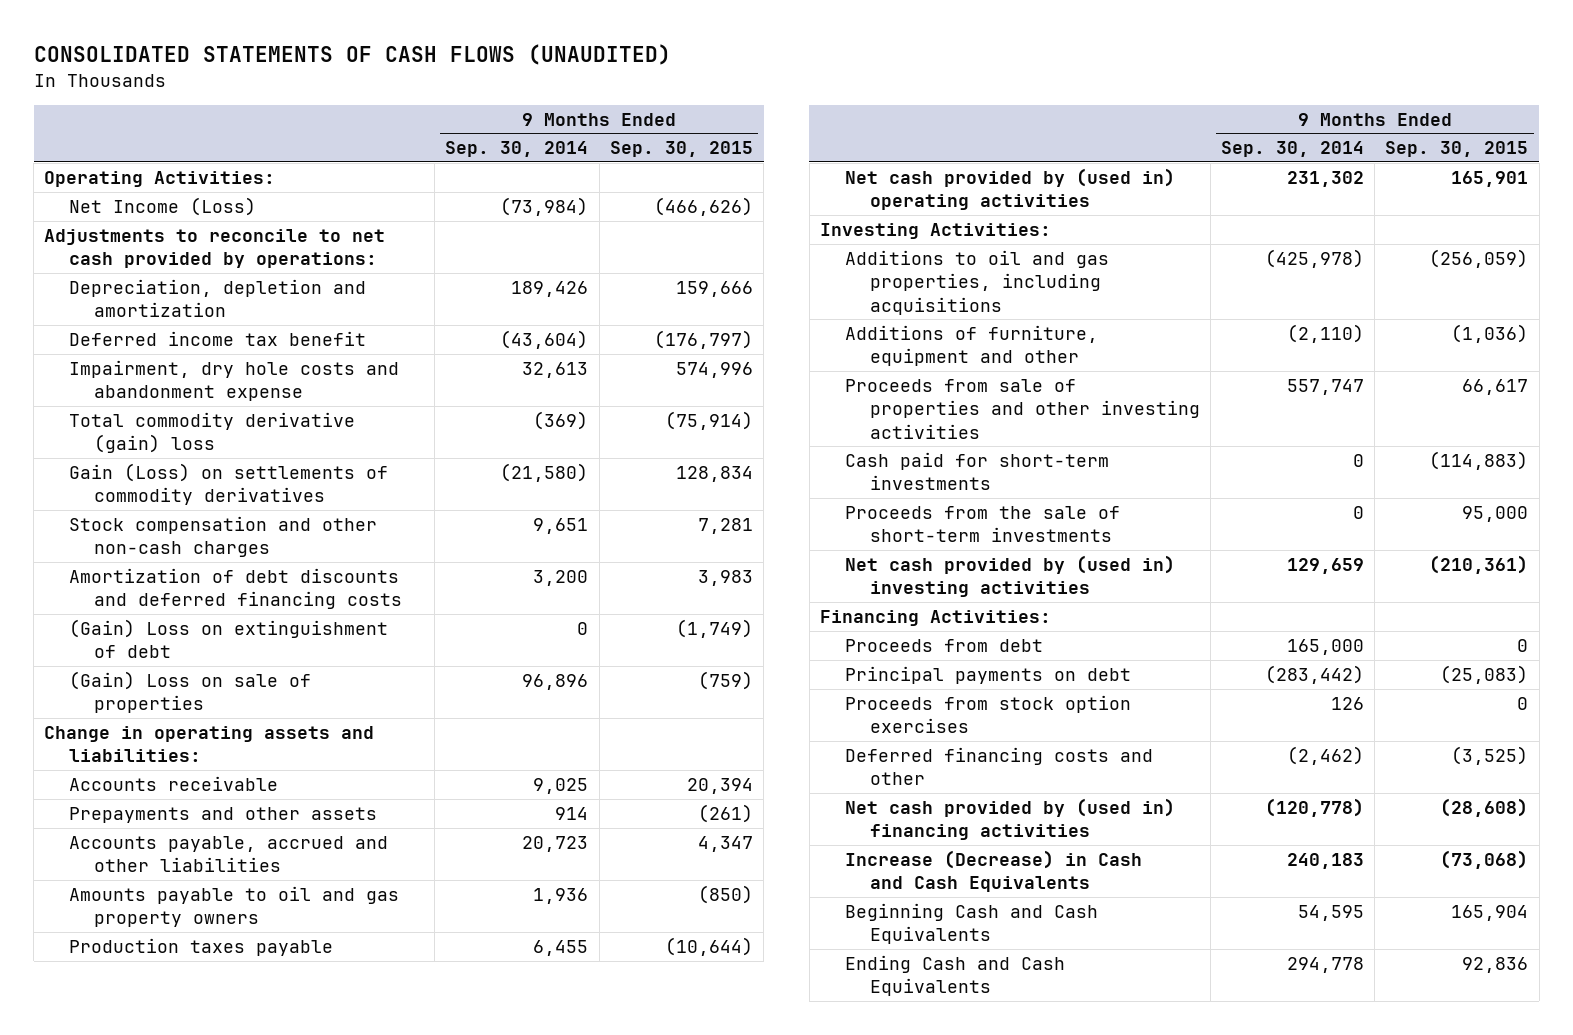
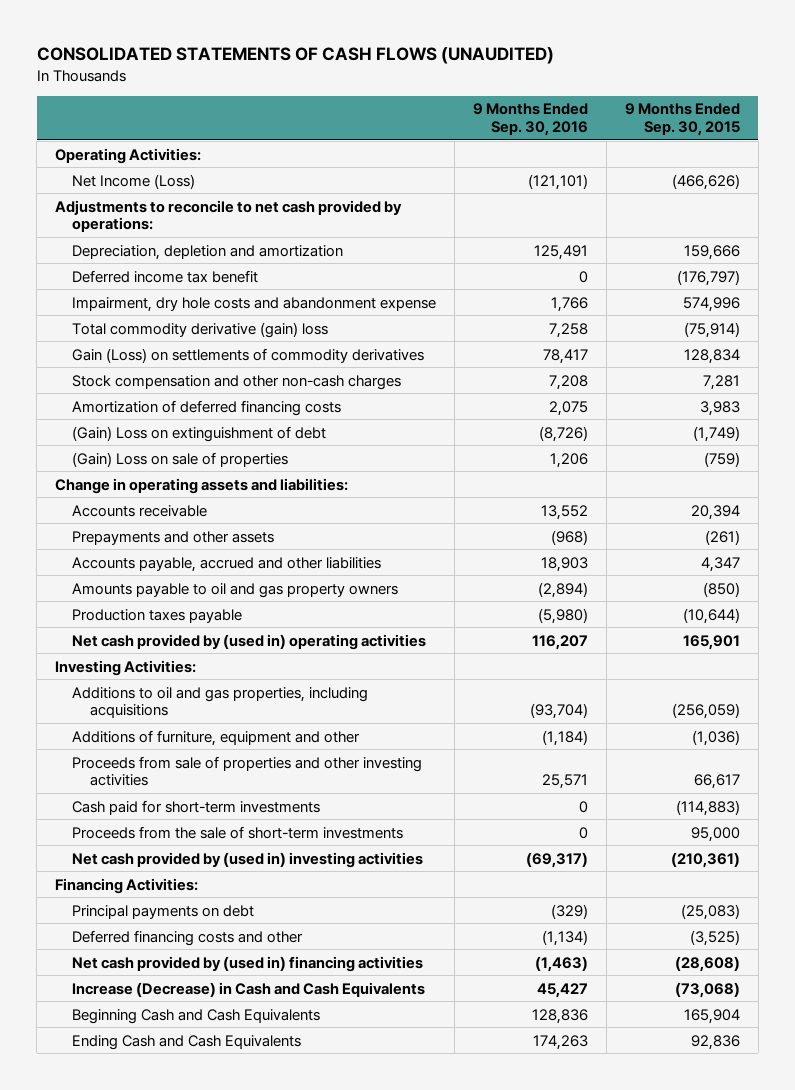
- | 9 Months Ended Sep. 30, 2014 | 9 Months Ended Sep. 30, 2015
+ | 9 Months Ended Sep. 30, 2016 | 9 Months Ended Sep. 30, 2015
- Amortization of debt discounts and deferred financing costs | 3,200 | 3,983
+ Amortization of deferred financing costs | 2,075 | 3,983
- Proceeds from debt | 165,000 | 0
- Proceeds from stock option exercises | 126 | 0

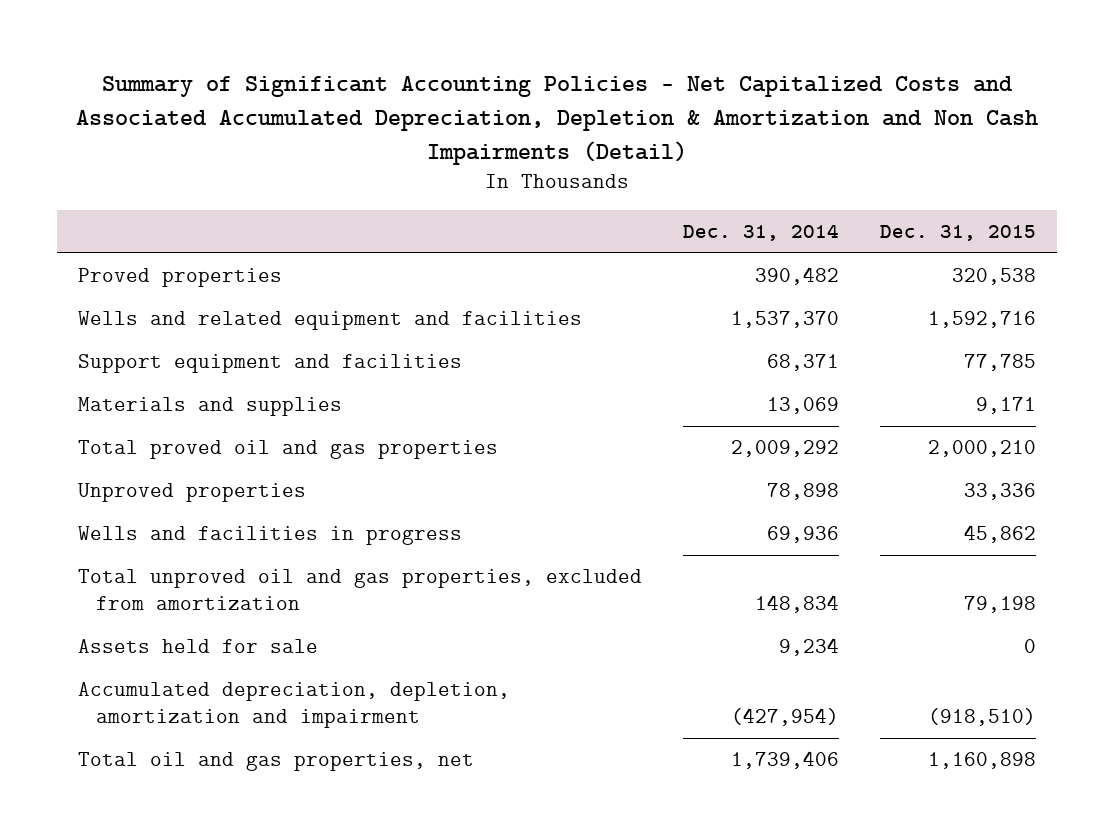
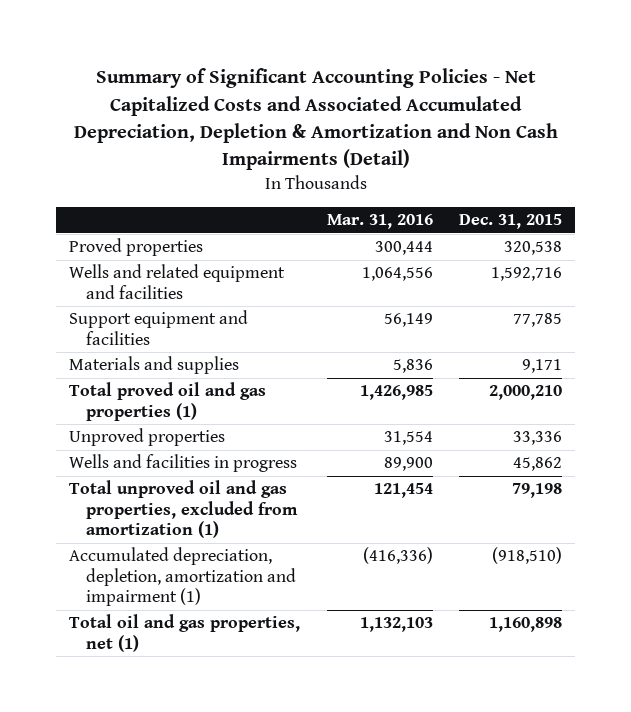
- | Dec. 31, 2014 | Dec. 31, 2015
+ | Mar. 31, 2016 | Dec. 31, 2015
- Total proved oil and gas properties | 2,009,292 | 2,000,210
+ Total proved oil and gas properties (1) | 1,426,985 | 2,000,210
- Total unproved oil and gas properties, excluded from amortization | 148,834 | 79,198
- Assets held for sale | 9,234 | 0
- Accumulated depreciation, depletion, amortization and impairment | (427,954) | (918,510)
- Total oil and gas properties, net | 1,739,406 | 1,160,898
+ Total unproved oil and gas properties, excluded from amortization (1) | 121,454 | 79,198
+ Accumulated depreciation, depletion, amortization and impairment (1) | (416,336) | (918,510)
+ Total oil and gas properties, net (1) | 1,132,103 | 1,160,898

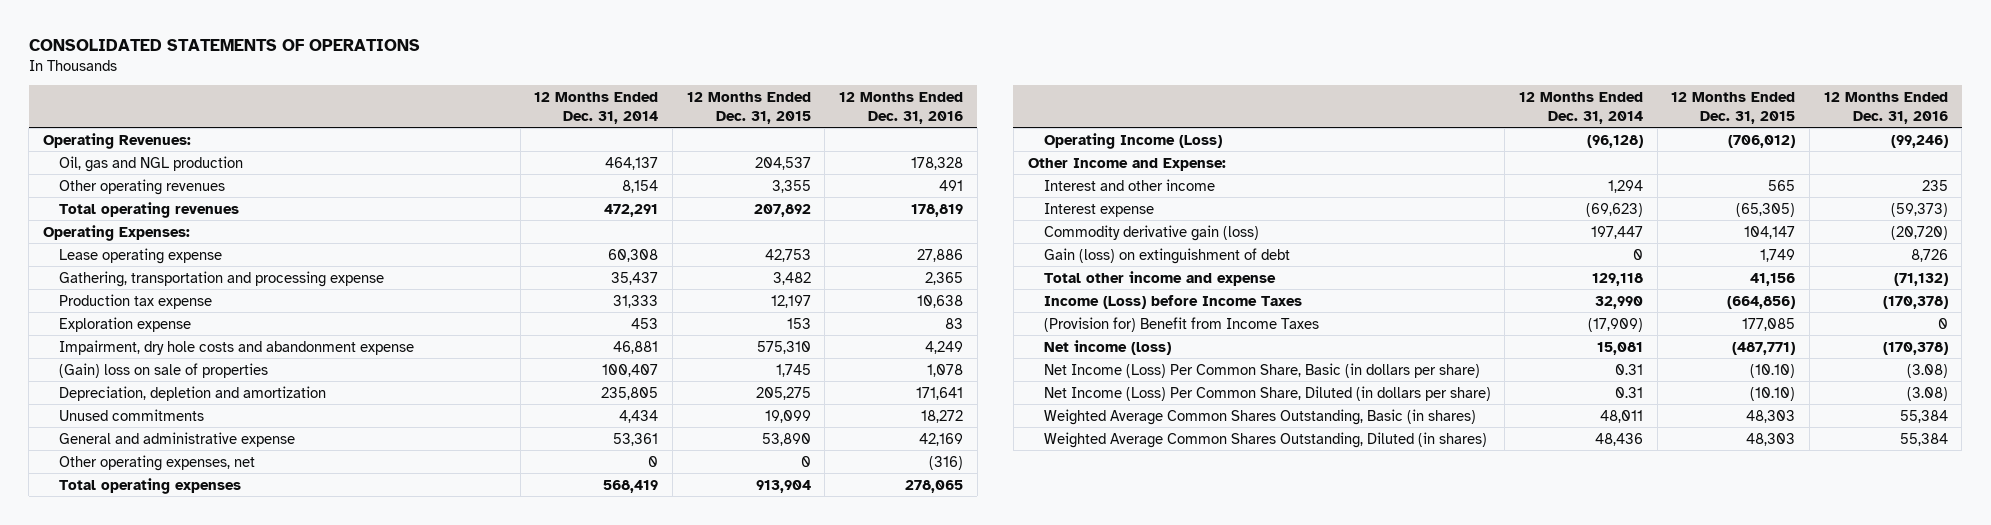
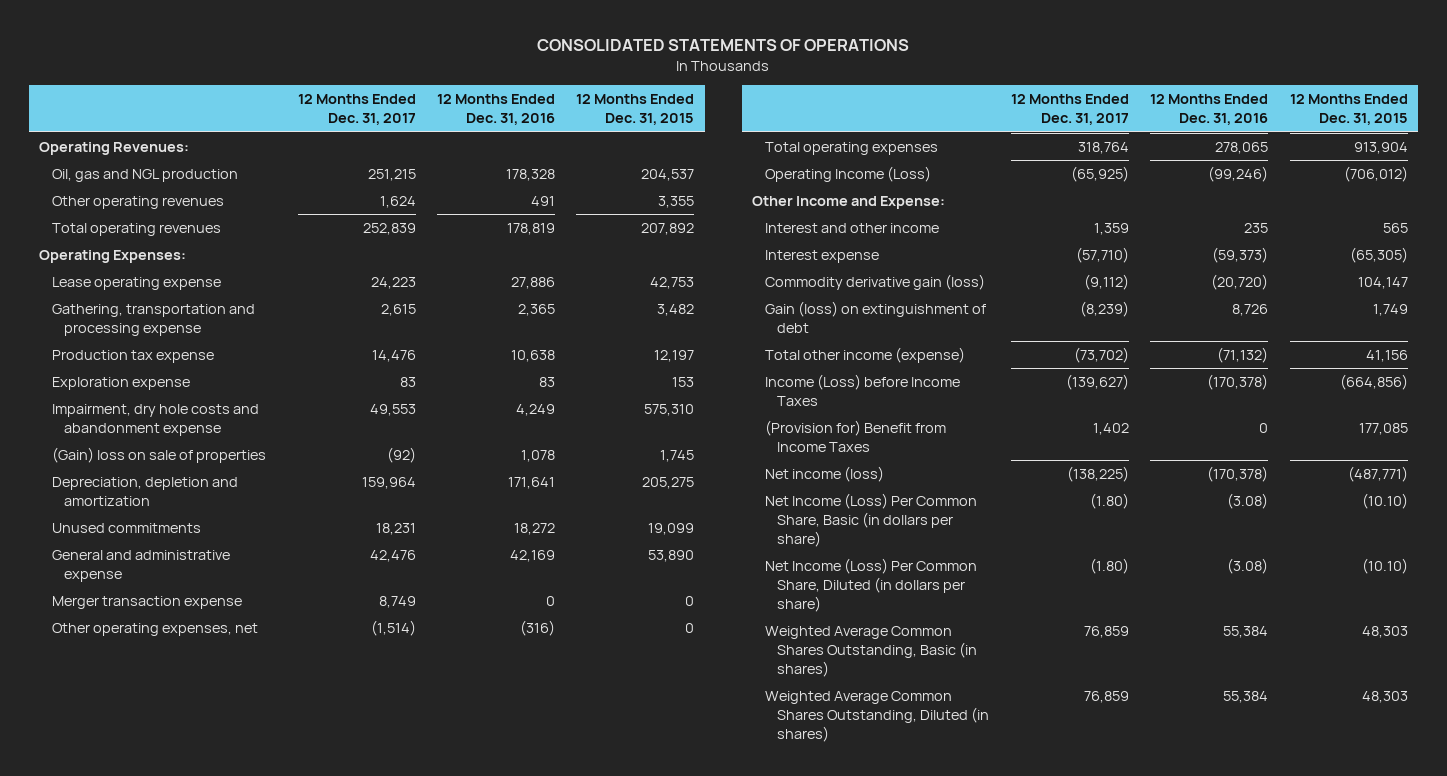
- | 12 Months Ended Dec. 31, 2014 | 12 Months Ended Dec. 31, 2015 | 12 Months Ended Dec. 31, 2016
+ | 12 Months Ended Dec. 31, 2017 | 12 Months Ended Dec. 31, 2016 | 12 Months Ended Dec. 31, 2015
+ Merger transaction expense | 8,749 | 0 | 0
- Total other income and expense | 129,118 | 41,156 | (71,132)
+ Total other income (expense) | (73,702) | (71,132) | 41,156

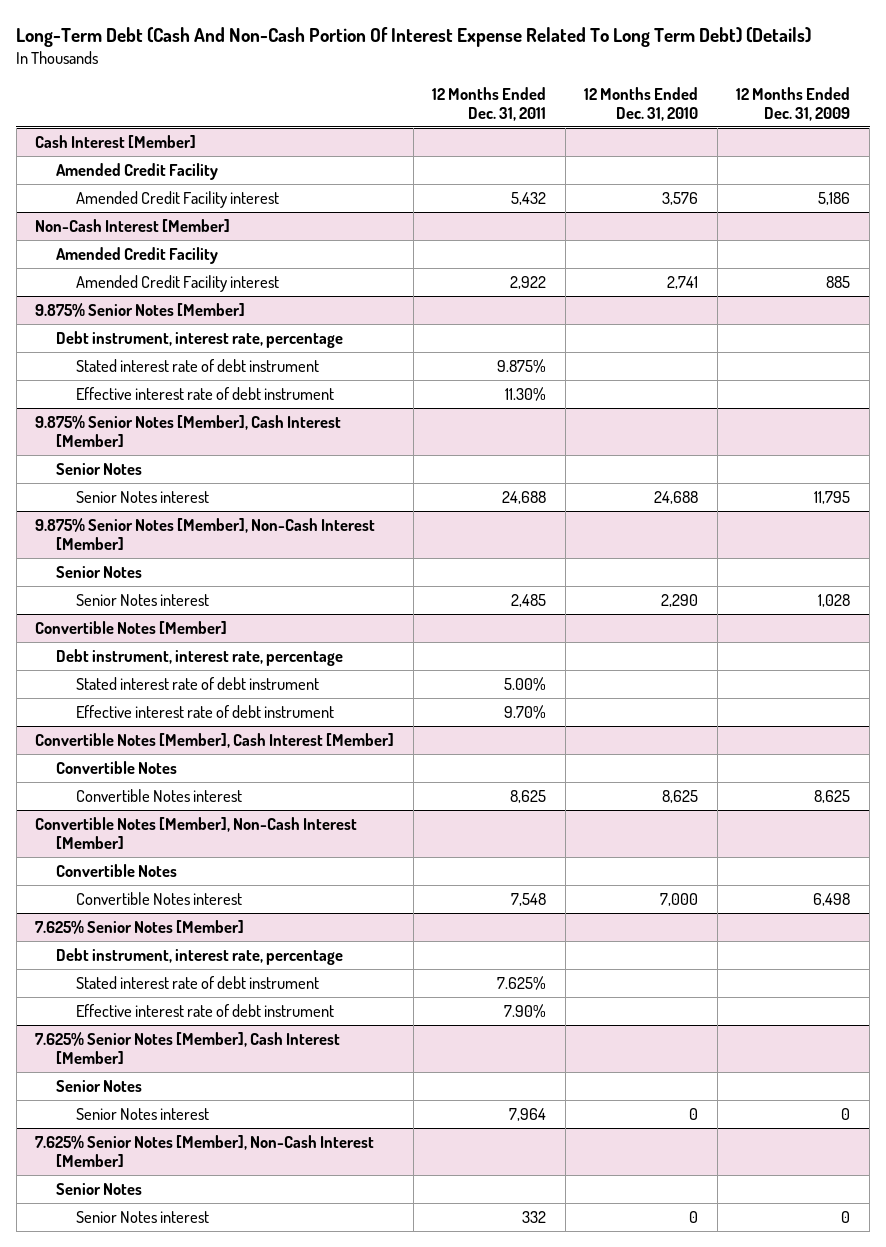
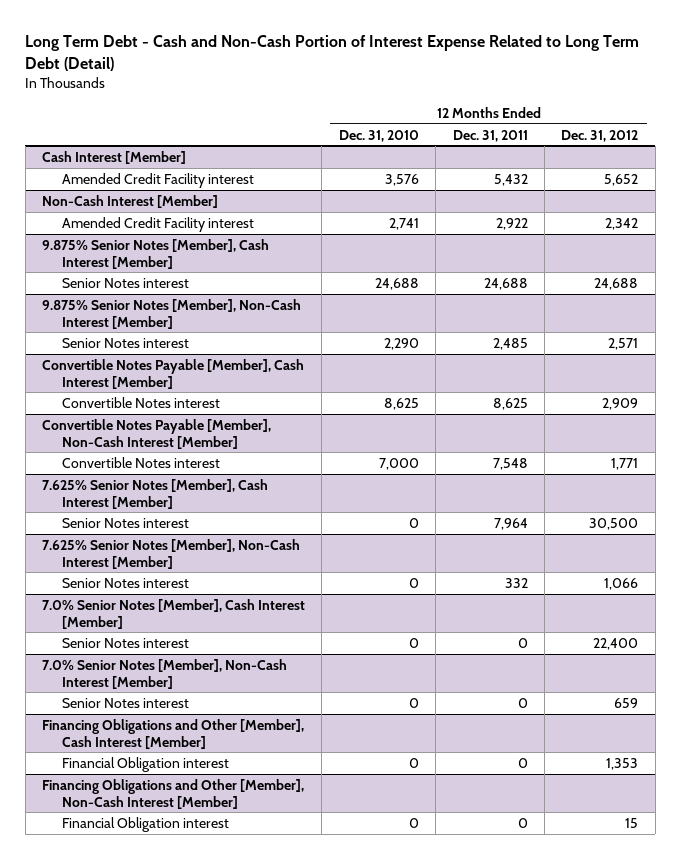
- Long-Term Debt (Cash And Non-Cash Portion Of Interest Expense Related To Long Term Debt) (Details)
+ Long Term Debt - Cash and Non-Cash Portion of Interest Expense Related to Long Term Debt (Detail)
- | 12 Months Ended Dec. 31, 2011 | 12 Months Ended Dec. 31, 2010 | 12 Months Ended Dec. 31, 2009
+ | 12 Months Ended Dec. 31, 2010 | 12 Months Ended Dec. 31, 2011 | 12 Months Ended Dec. 31, 2012
@ Cash Interest [Member]
- Amended Credit Facility
@ Non-Cash Interest [Member]
- Amended Credit Facility
- 9.875% Senior Notes [Member]
- Debt instrument, interest rate, percentage
- Stated interest rate of debt instrument | 9.875% | |
- Effective interest rate of debt instrument | 11.30% | |
@ 9.875% Senior Notes [Member], Cash Interest [Member]
- Senior Notes
@ 9.875% Senior Notes [Member], Non-Cash Interest [Member]
- Senior Notes
- Convertible Notes [Member]
- Debt instrument, interest rate, percentage
- Stated interest rate of debt instrument | 5.00% | |
- Effective interest rate of debt instrument | 9.70% | |
- Convertible Notes [Member], Cash Interest [Member]
- Convertible Notes
+ Convertible Notes Payable [Member], Cash Interest [Member]
- Convertible Notes [Member], Non-Cash Interest [Member]
- Convertible Notes
+ Convertible Notes Payable [Member], Non-Cash Interest [Member]
- 7.625% Senior Notes [Member]
- Debt instrument, interest rate, percentage
- Stated interest rate of debt instrument | 7.625% | |
- Effective interest rate of debt instrument | 7.90% | |
@ 7.625% Senior Notes [Member], Cash Interest [Member]
- Senior Notes
@ 7.625% Senior Notes [Member], Non-Cash Interest [Member]
- Senior Notes
+ 7.0% Senior Notes [Member], Cash Interest [Member]
+ Senior Notes interest | 0 | 0 | 22,400
+ 7.0% Senior Notes [Member], Non-Cash Interest [Member]
+ Senior Notes interest | 0 | 0 | 659
+ Financing Obligations and Other [Member], Cash Interest [Member]
+ Financial Obligation interest | 0 | 0 | 1,353
+ Financing Obligations and Other [Member], Non-Cash Interest [Member]
+ Financial Obligation interest | 0 | 0 | 15

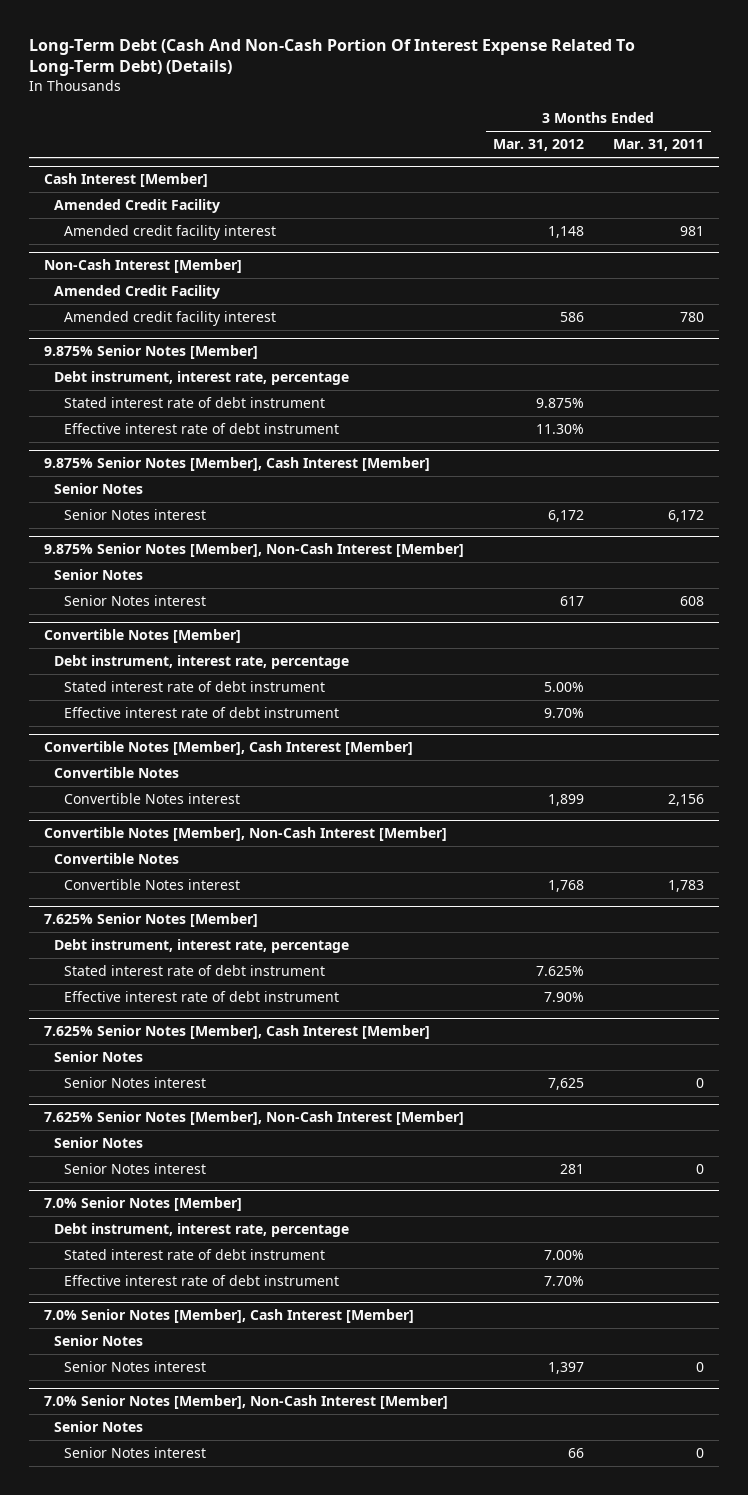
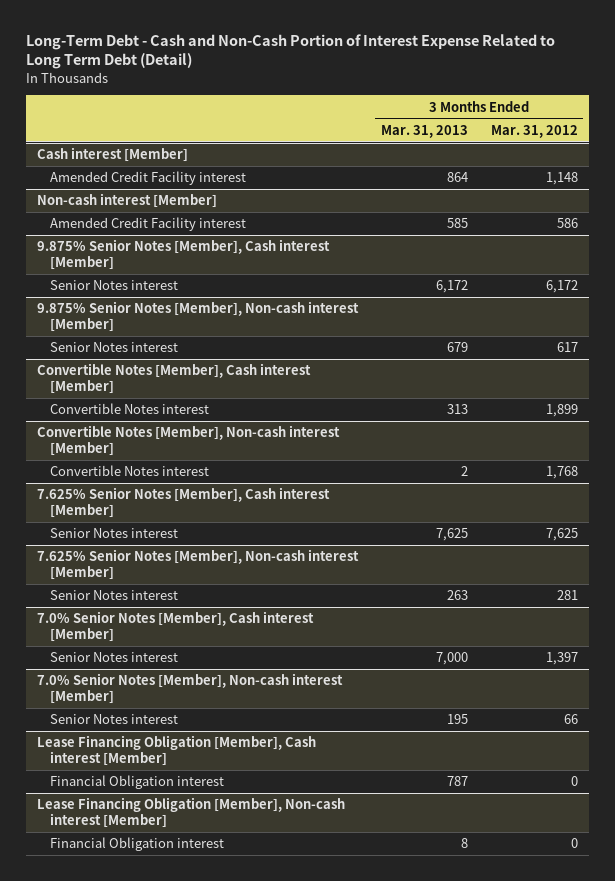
- Long-Term Debt (Cash And Non-Cash Portion Of Interest Expense Related To Long-Term Debt) (Details)
+ Long-Term Debt - Cash and Non-Cash Portion of Interest Expense Related to Long Term Debt (Detail)
- | 3 Months Ended Mar. 31, 2012 | 3 Months Ended Mar. 31, 2011
+ | 3 Months Ended Mar. 31, 2013 | 3 Months Ended Mar. 31, 2012
- Cash Interest [Member]
- Amended Credit Facility
- Amended credit facility interest | 1,148 | 981
- Non-Cash Interest [Member]
- Amended Credit Facility
- Amended credit facility interest | 586 | 780
- 9.875% Senior Notes [Member]
- Debt instrument, interest rate, percentage
- Stated interest rate of debt instrument | 9.875% |
- Effective interest rate of debt instrument | 11.30% |
- 9.875% Senior Notes [Member], Cash Interest [Member]
- Senior Notes
+ Cash interest [Member]
+ Amended Credit Facility interest | 864 | 1,148
+ Non-cash interest [Member]
+ Amended Credit Facility interest | 585 | 586
+ 9.875% Senior Notes [Member], Cash interest [Member]
- 9.875% Senior Notes [Member], Non-Cash Interest [Member]
- Senior Notes
+ 9.875% Senior Notes [Member], Non-cash interest [Member]
- Convertible Notes [Member]
- Debt instrument, interest rate, percentage
- Stated interest rate of debt instrument | 5.00% |
- Effective interest rate of debt instrument | 9.70% |
- Convertible Notes [Member], Cash Interest [Member]
- Convertible Notes
+ Convertible Notes [Member], Cash interest [Member]
- Convertible Notes [Member], Non-Cash Interest [Member]
- Convertible Notes
+ Convertible Notes [Member], Non-cash interest [Member]
- 7.625% Senior Notes [Member]
- Debt instrument, interest rate, percentage
- Stated interest rate of debt instrument | 7.625% |
- Effective interest rate of debt instrument | 7.90% |
- 7.625% Senior Notes [Member], Cash Interest [Member]
- Senior Notes
+ 7.625% Senior Notes [Member], Cash interest [Member]
- 7.625% Senior Notes [Member], Non-Cash Interest [Member]
- Senior Notes
+ 7.625% Senior Notes [Member], Non-cash interest [Member]
- 7.0% Senior Notes [Member]
- Debt instrument, interest rate, percentage
- Stated interest rate of debt instrument | 7.00% |
- Effective interest rate of debt instrument | 7.70% |
- 7.0% Senior Notes [Member], Cash Interest [Member]
- Senior Notes
+ 7.0% Senior Notes [Member], Cash interest [Member]
- 7.0% Senior Notes [Member], Non-Cash Interest [Member]
- Senior Notes
+ 7.0% Senior Notes [Member], Non-cash interest [Member]
+ Lease Financing Obligation [Member], Cash interest [Member]
+ Financial Obligation interest | 787 | 0
+ Lease Financing Obligation [Member], Non-cash interest [Member]
+ Financial Obligation interest | 8 | 0

